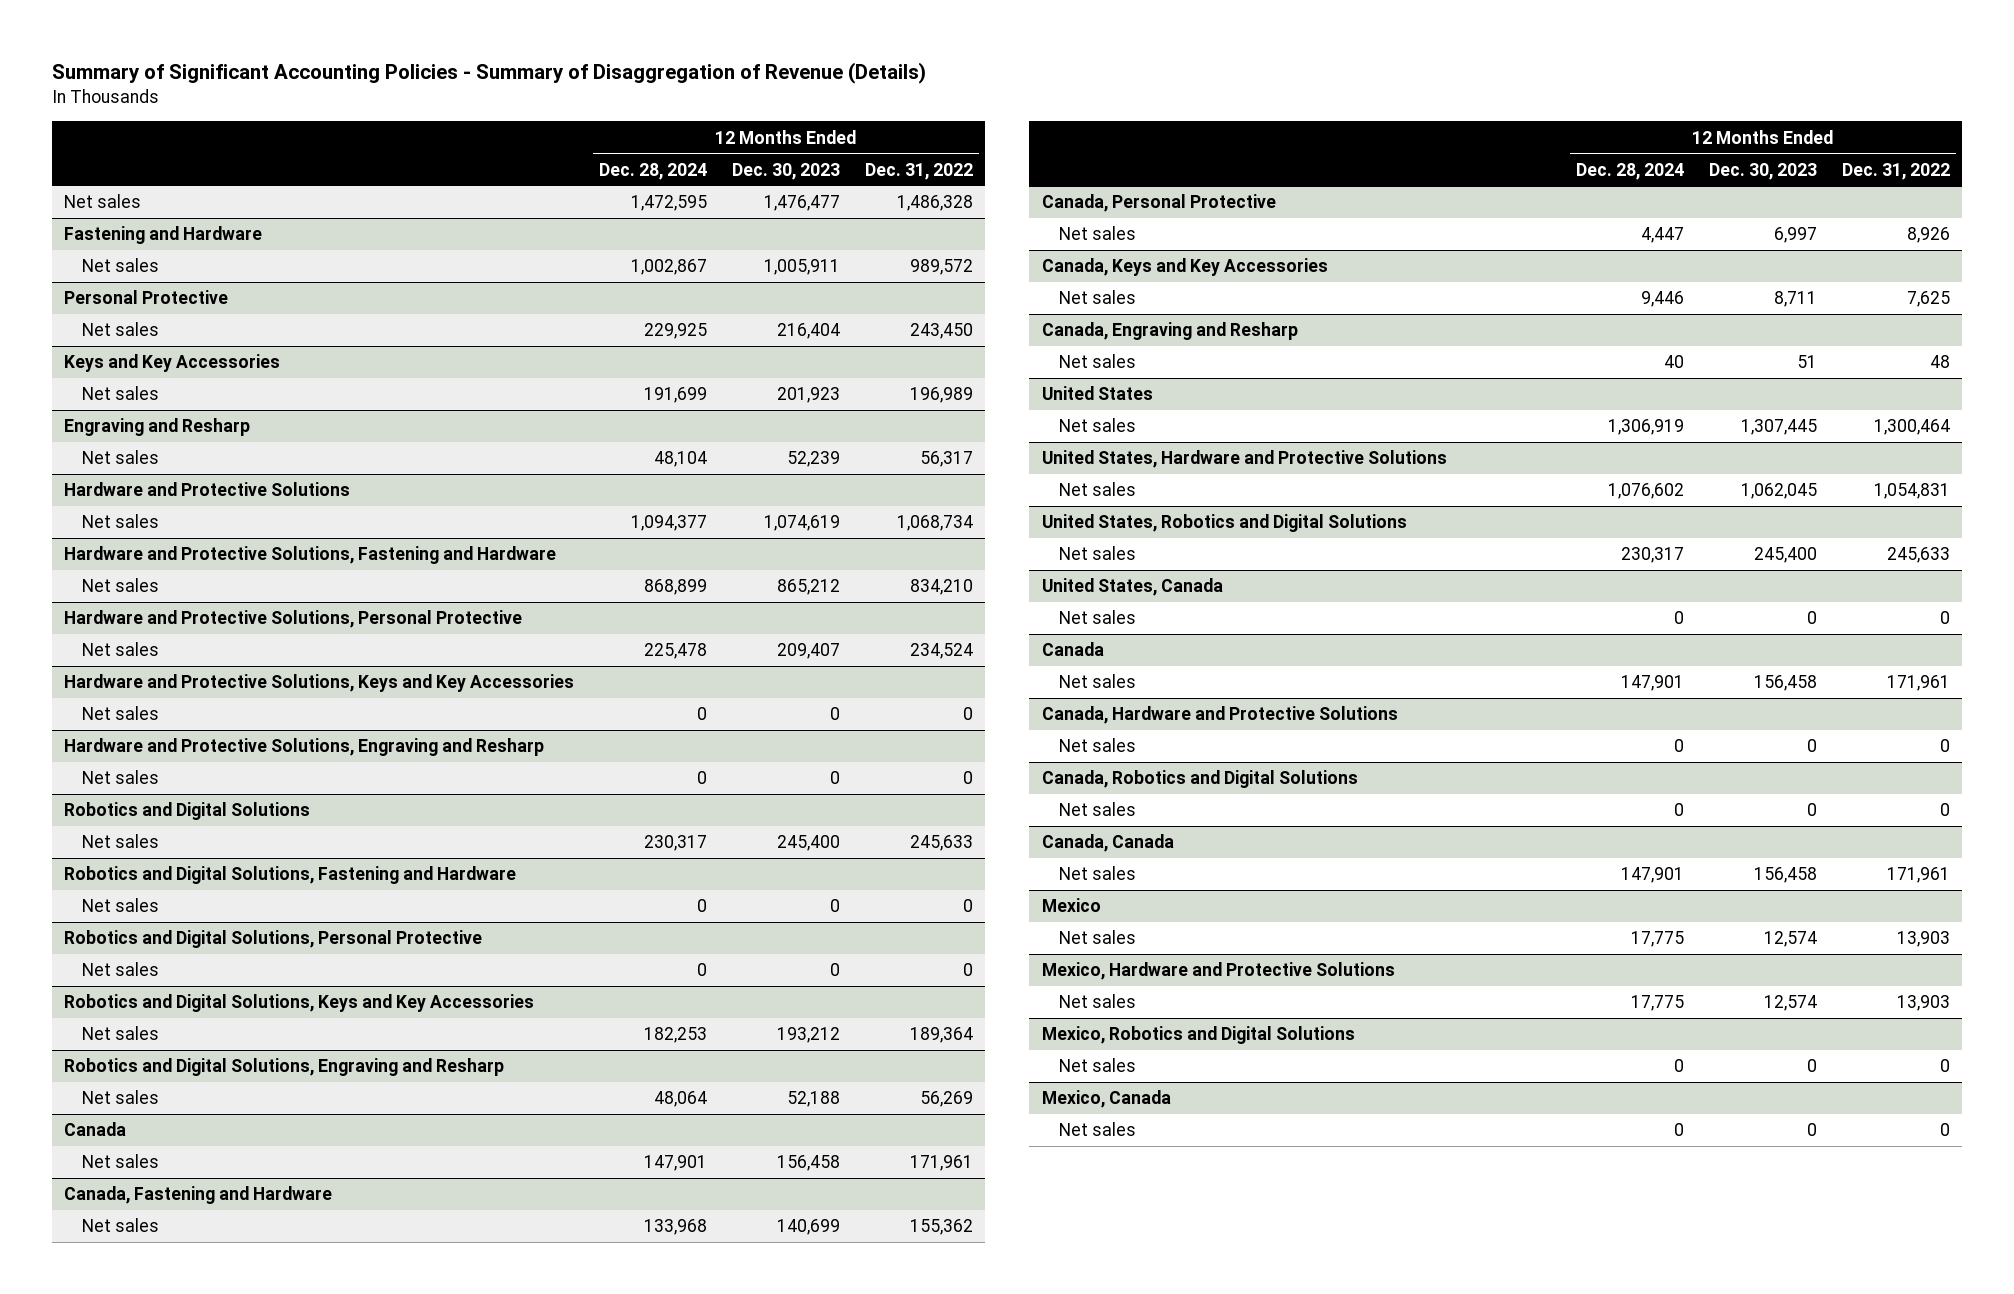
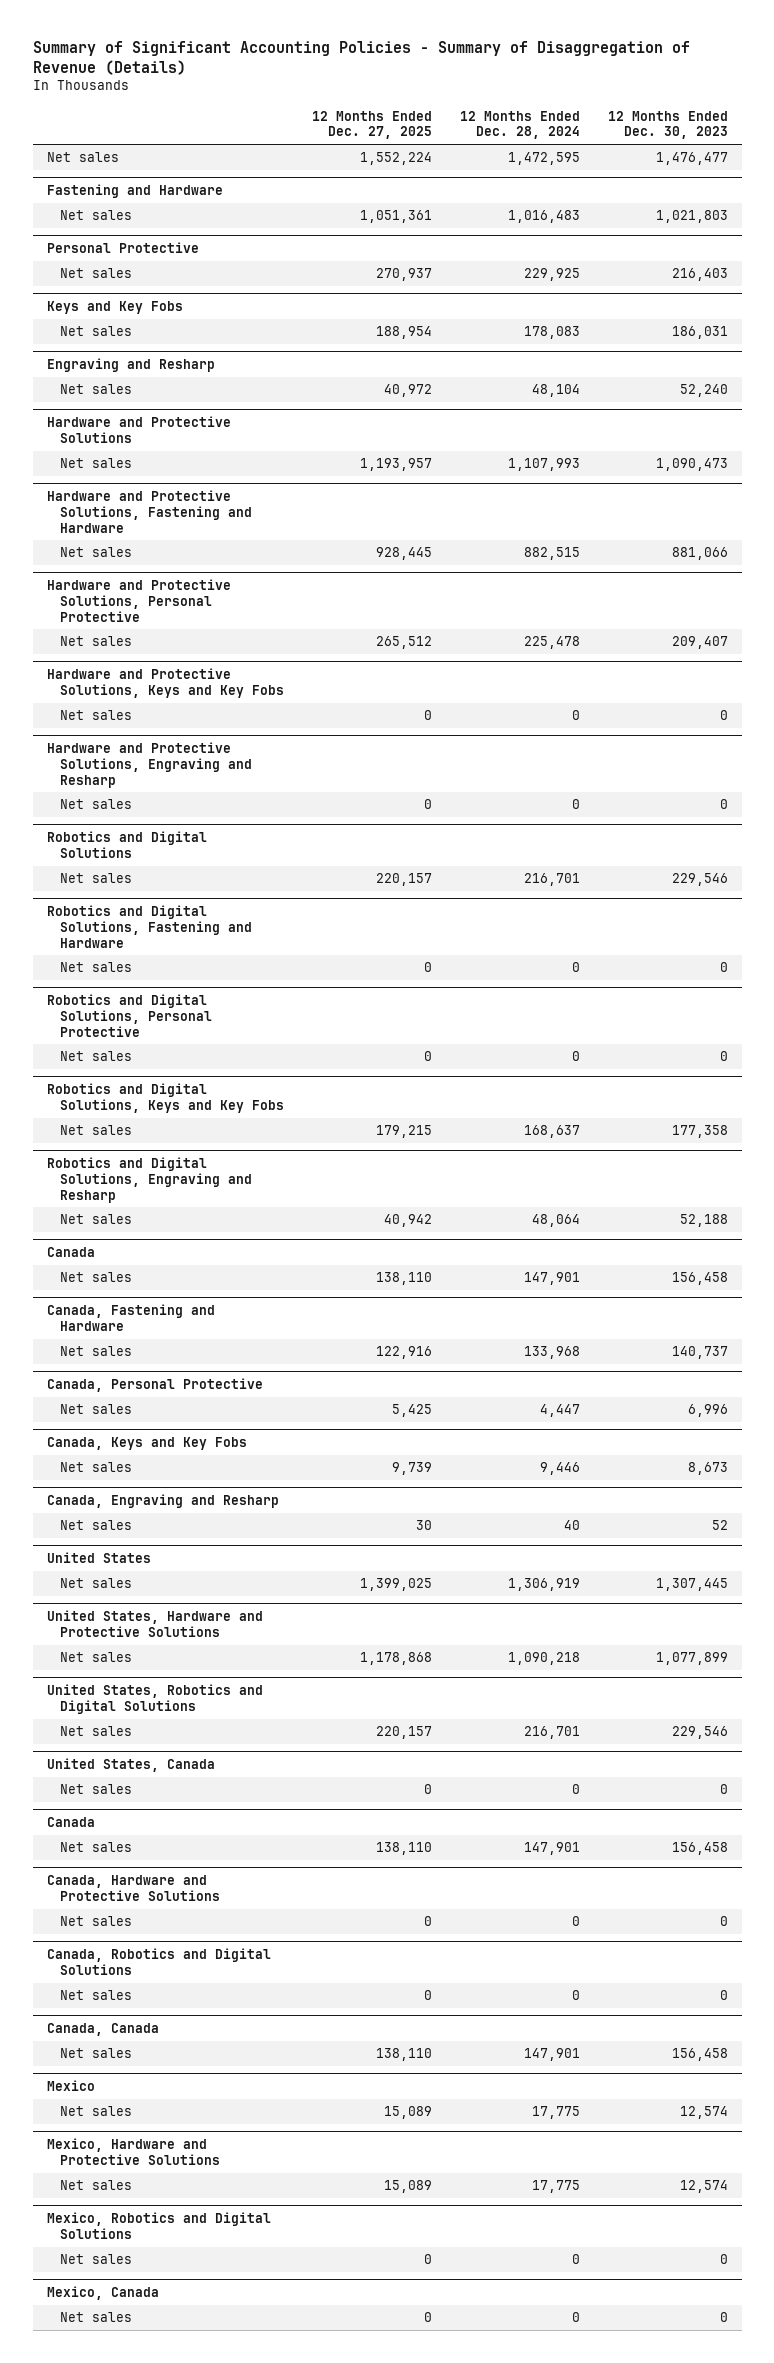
- | 12 Months Ended Dec. 28, 2024 | 12 Months Ended Dec. 30, 2023 | 12 Months Ended Dec. 31, 2022
+ | 12 Months Ended Dec. 27, 2025 | 12 Months Ended Dec. 28, 2024 | 12 Months Ended Dec. 30, 2023
@ Fastening and Hardware
- Net sales | 1,002,867 | 1,005,911 | 989,572
+ Net sales | 1,051,361 | 1,016,483 | 1,021,803
@ Personal Protective
- Net sales | 229,925 | 216,404 | 243,450
- Keys and Key Accessories
- Net sales | 191,699 | 201,923 | 196,989
@ Personal Protective
+ Net sales | 270,937 | 229,925 | 216,403
+ Keys and Key Fobs
+ Net sales | 188,954 | 178,083 | 186,031
@ Engraving and Resharp
- Net sales | 48,104 | 52,239 | 56,317
+ Net sales | 40,972 | 48,104 | 52,240
@ Hardware and Protective Solutions
- Net sales | 1,094,377 | 1,074,619 | 1,068,734
+ Net sales | 1,193,957 | 1,107,993 | 1,090,473
@ Hardware and Protective Solutions, Fastening and Hardware
- Net sales | 868,899 | 865,212 | 834,210
+ Net sales | 928,445 | 882,515 | 881,066
- Hardware and Protective Solutions, Keys and Key Accessories
+ Hardware and Protective Solutions, Keys and Key Fobs
@ Robotics and Digital Solutions
- Net sales | 230,317 | 245,400 | 245,633
+ Net sales | 220,157 | 216,701 | 229,546
- Robotics and Digital Solutions, Keys and Key Accessories
- Net sales | 182,253 | 193,212 | 189,364
+ Robotics and Digital Solutions, Keys and Key Fobs
+ Net sales | 179,215 | 168,637 | 177,358
@ Canada, Fastening and Hardware
- Net sales | 133,968 | 140,699 | 155,362
+ Net sales | 122,916 | 133,968 | 140,737
@ Canada, Personal Protective
- Net sales | 4,447 | 6,997 | 8,926
- Canada, Keys and Key Accessories
- Net sales | 9,446 | 8,711 | 7,625
@ Canada, Personal Protective
+ Net sales | 5,425 | 4,447 | 6,996
+ Canada, Keys and Key Fobs
+ Net sales | 9,739 | 9,446 | 8,673
@ Canada, Engraving and Resharp
- Net sales | 40 | 51 | 48
+ Net sales | 30 | 40 | 52
@ United States, Hardware and Protective Solutions
- Net sales | 1,076,602 | 1,062,045 | 1,054,831
+ Net sales | 1,178,868 | 1,090,218 | 1,077,899
@ United States, Robotics and Digital Solutions
- Net sales | 230,317 | 245,400 | 245,633
+ Net sales | 220,157 | 216,701 | 229,546

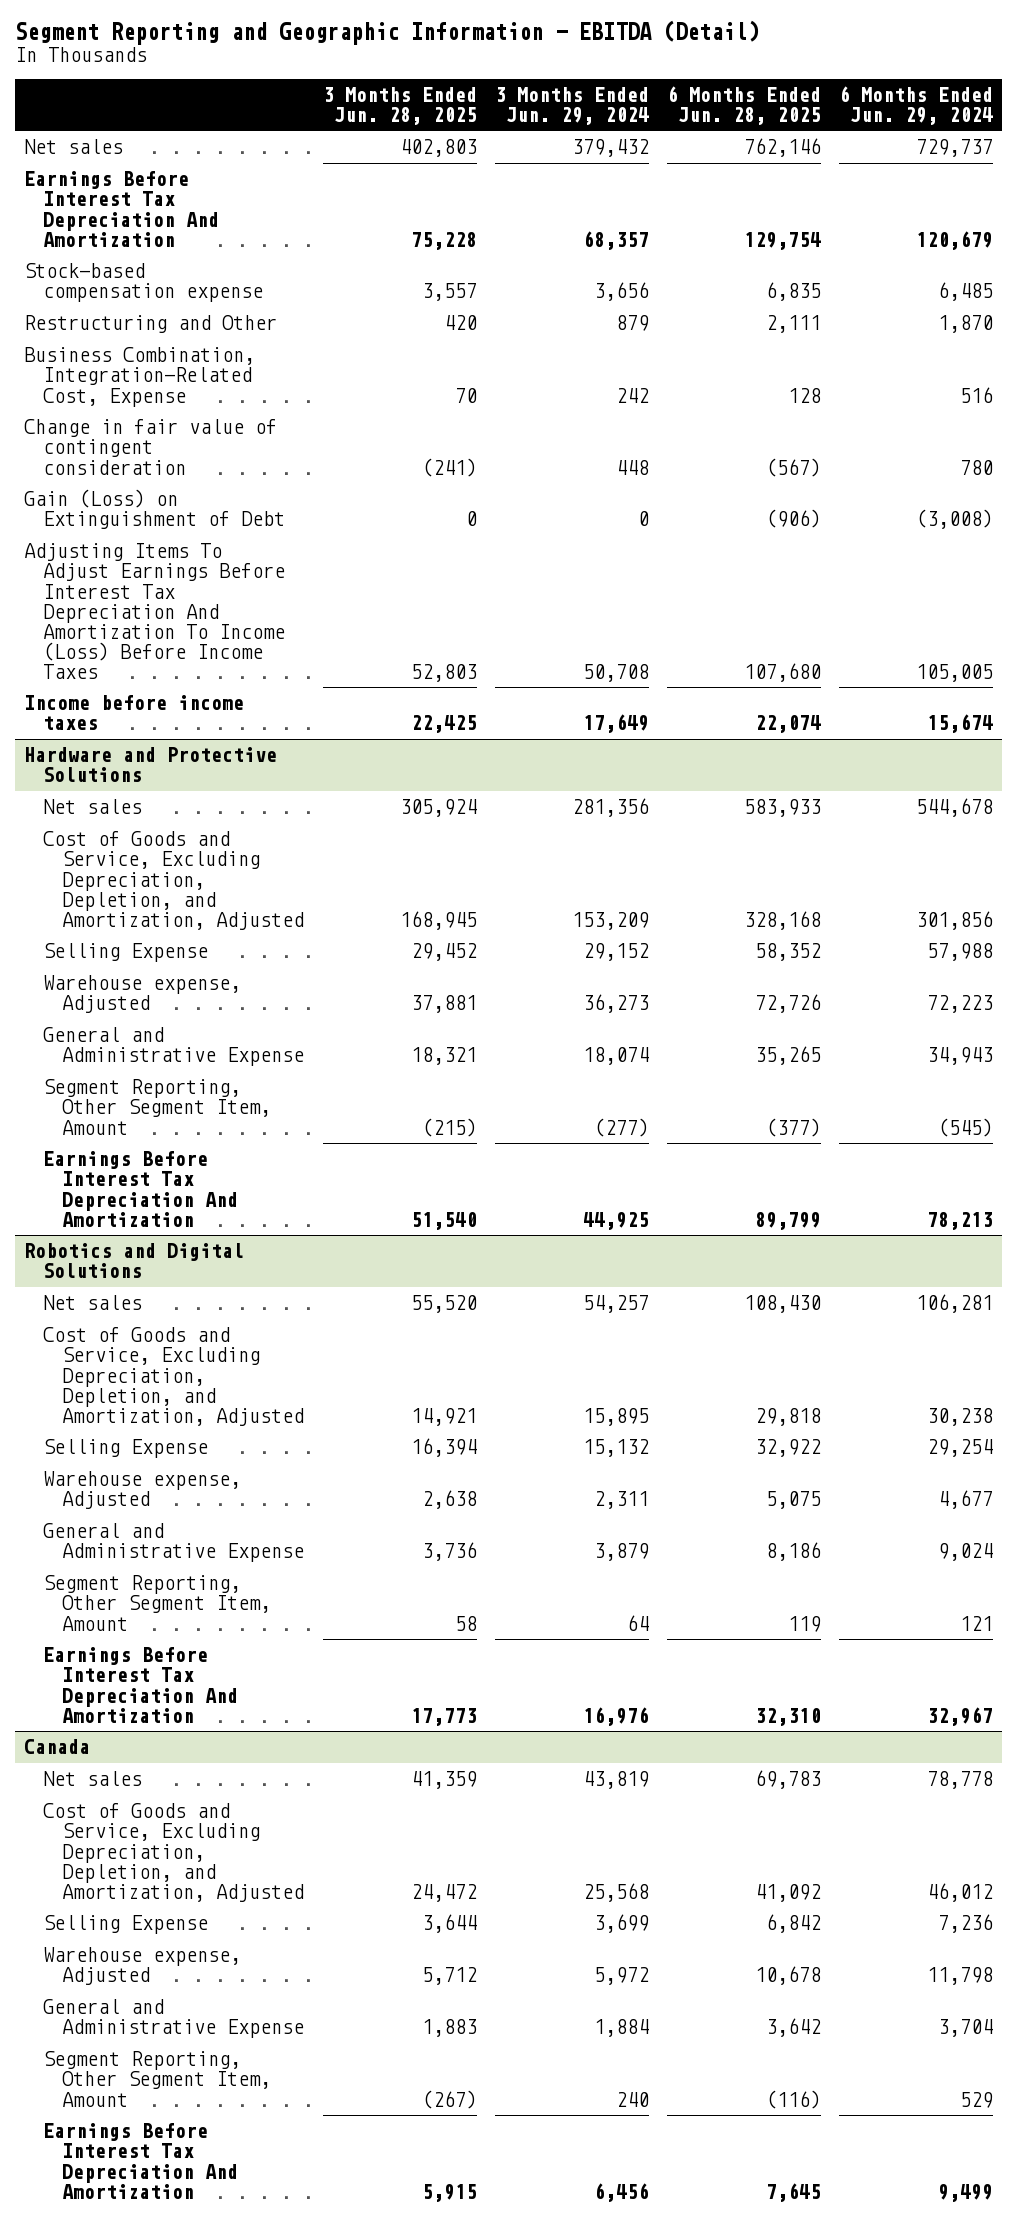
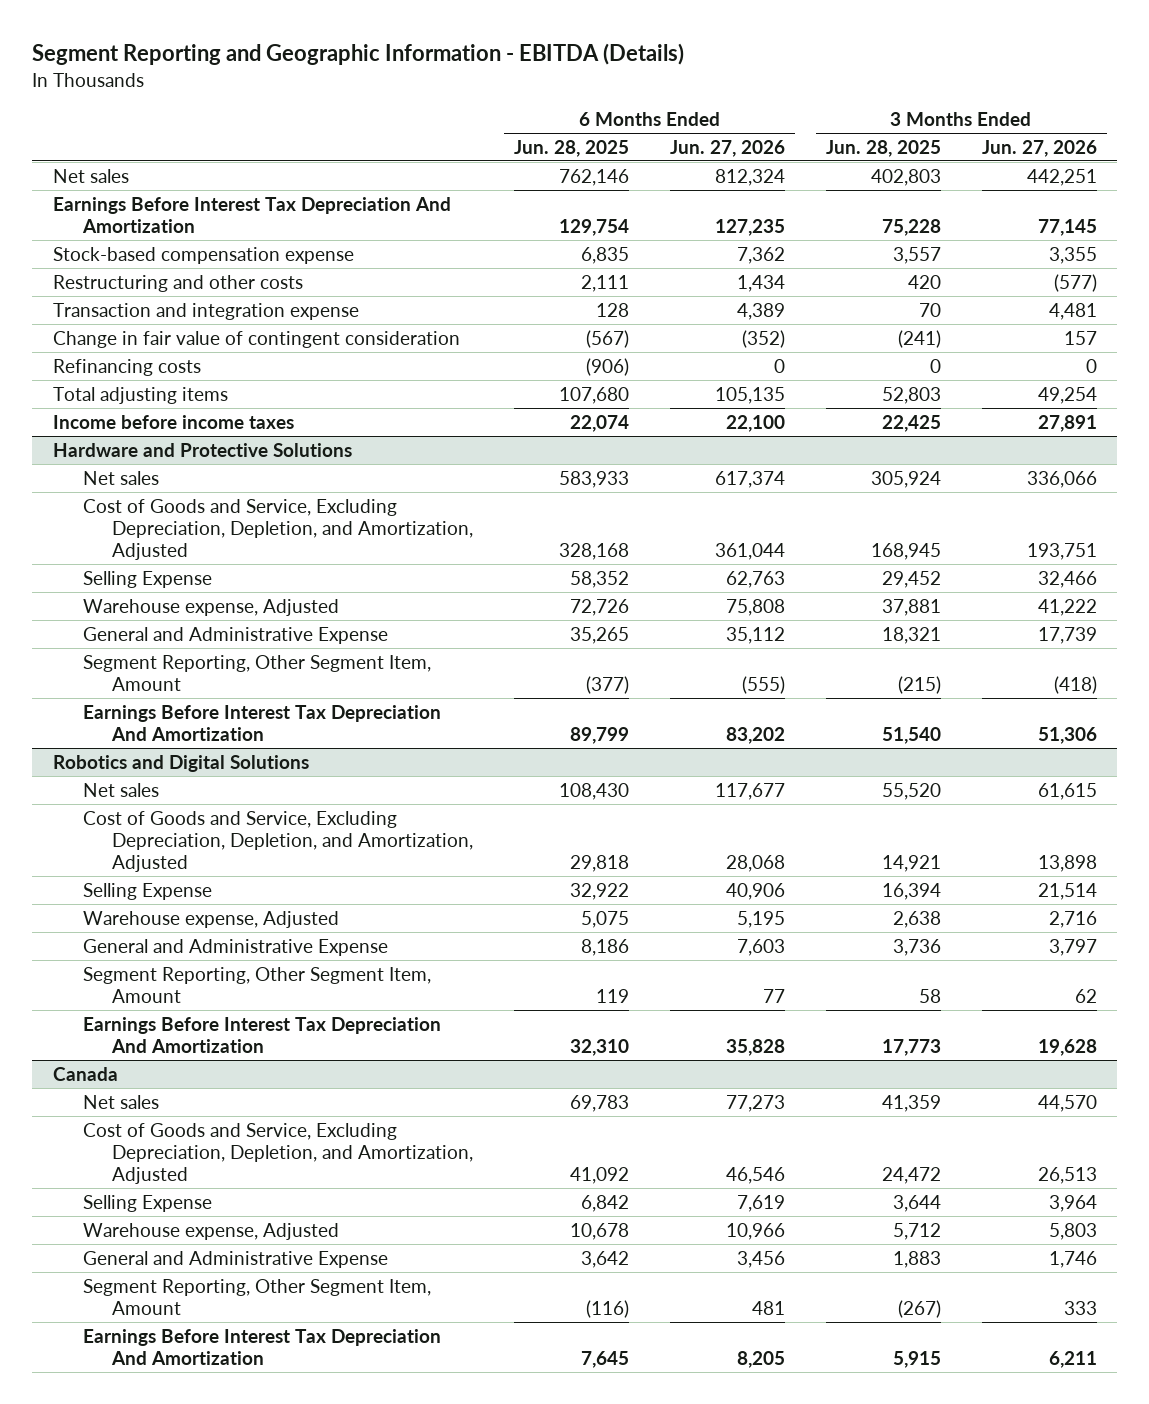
- Segment Reporting and Geographic Information - EBITDA (Detail)
+ Segment Reporting and Geographic Information - EBITDA (Details)
- | 3 Months Ended Jun. 28, 2025 | 3 Months Ended Jun. 29, 2024 | 6 Months Ended Jun. 28, 2025 | 6 Months Ended Jun. 29, 2024
+ | 6 Months Ended Jun. 28, 2025 | 6 Months Ended Jun. 27, 2026 | 3 Months Ended Jun. 28, 2025 | 3 Months Ended Jun. 27, 2026
- Restructuring and Other | 420 | 879 | 2,111 | 1,870
- Business Combination, Integration-Related Cost, Expense | 70 | 242 | 128 | 516
+ Restructuring and other costs | 2,111 | 1,434 | 420 | (577)
+ Transaction and integration expense | 128 | 4,389 | 70 | 4,481
- Gain (Loss) on Extinguishment of Debt | 0 | 0 | (906) | (3,008)
- Adjusting Items To Adjust Earnings Before Interest Tax Depreciation And Amortization To Income (Loss) Before Income Taxes | 52,803 | 50,708 | 107,680 | 105,005
+ Refinancing costs | (906) | 0 | 0 | 0
+ Total adjusting items | 107,680 | 105,135 | 52,803 | 49,254

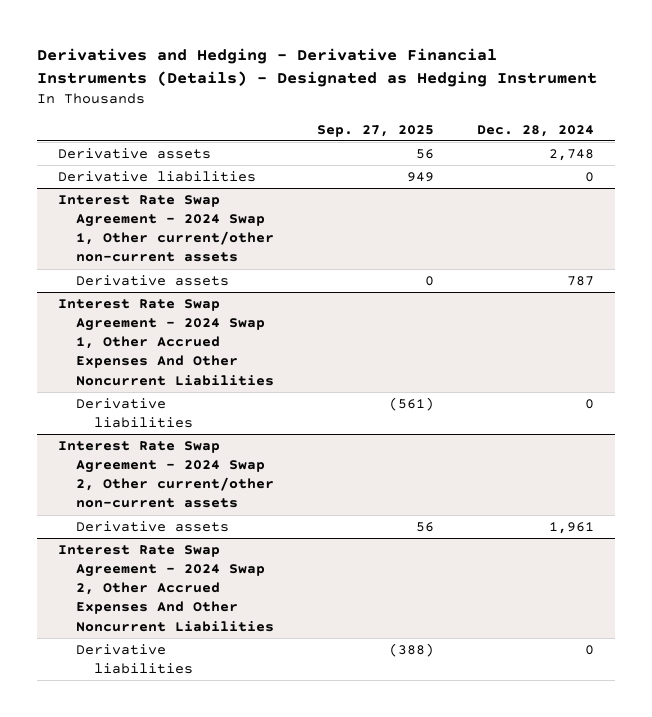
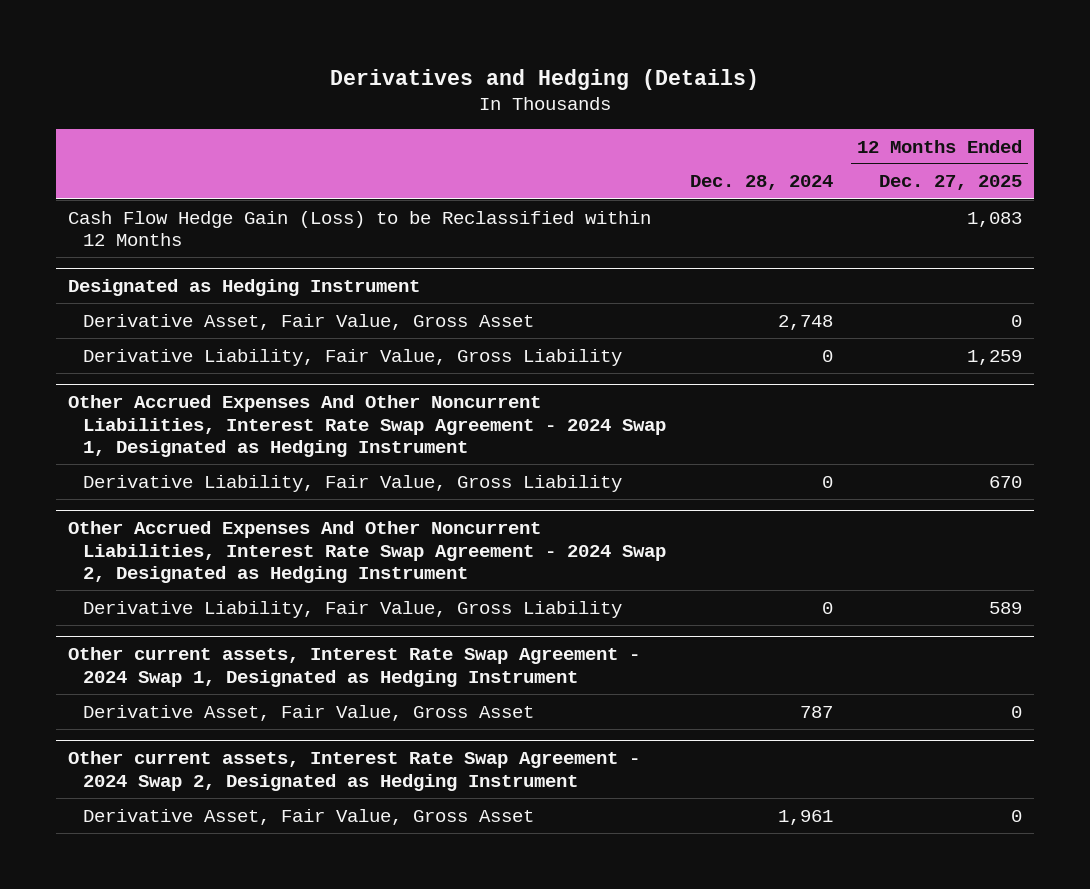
- Derivatives and Hedging - Derivative Financial Instruments (Details) - Designated as Hedging Instrument
+ Derivatives and Hedging (Details)
- | Sep. 27, 2025 | Dec. 28, 2024
+ | Dec. 28, 2024 | 12 Months Ended Dec. 27, 2025
- Derivative assets | 56 | 2,748
- Derivative liabilities | 949 | 0
- Interest Rate Swap Agreement - 2024 Swap 1, Other current/other non-current assets
- Derivative assets | 0 | 787
- Interest Rate Swap Agreement - 2024 Swap 1, Other Accrued Expenses And Other Noncurrent Liabilities
- Derivative liabilities | (561) | 0
- Interest Rate Swap Agreement - 2024 Swap 2, Other current/other non-current assets
- Derivative assets | 56 | 1,961
- Interest Rate Swap Agreement - 2024 Swap 2, Other Accrued Expenses And Other Noncurrent Liabilities
- Derivative liabilities | (388) | 0
+ Cash Flow Hedge Gain (Loss) to be Reclassified within 12 Months | | 1,083
+ Designated as Hedging Instrument
+ Derivative Asset, Fair Value, Gross Asset | 2,748 | 0
+ Derivative Liability, Fair Value, Gross Liability | 0 | 1,259
+ Other Accrued Expenses And Other Noncurrent Liabilities, Interest Rate Swap Agreement - 2024 Swap 1, Designated as Hedging Instrument
+ Derivative Liability, Fair Value, Gross Liability | 0 | 670
+ Other Accrued Expenses And Other Noncurrent Liabilities, Interest Rate Swap Agreement - 2024 Swap 2, Designated as Hedging Instrument
+ Derivative Liability, Fair Value, Gross Liability | 0 | 589
+ Other current assets, Interest Rate Swap Agreement - 2024 Swap 1, Designated as Hedging Instrument
+ Derivative Asset, Fair Value, Gross Asset | 787 | 0
+ Other current assets, Interest Rate Swap Agreement - 2024 Swap 2, Designated as Hedging Instrument
+ Derivative Asset, Fair Value, Gross Asset | 1,961 | 0

